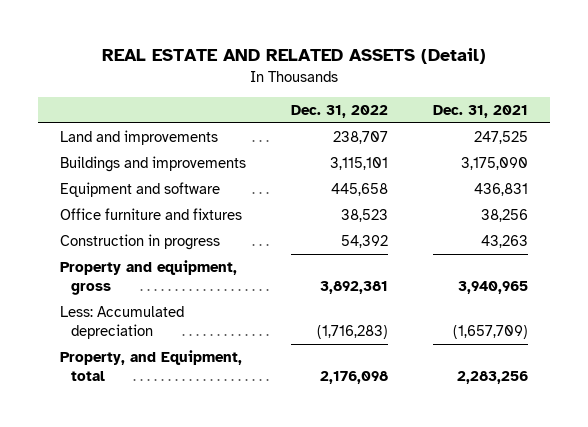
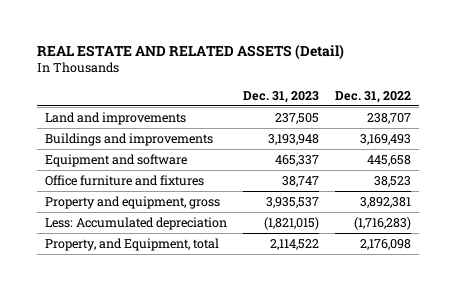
- | Dec. 31, 2022 | Dec. 31, 2021
+ | Dec. 31, 2023 | Dec. 31, 2022
- Buildings and improvements | 3,115,101 | 3,175,090
+ Buildings and improvements | 3,193,948 | 3,169,493
- Construction in progress | 54,392 | 43,263

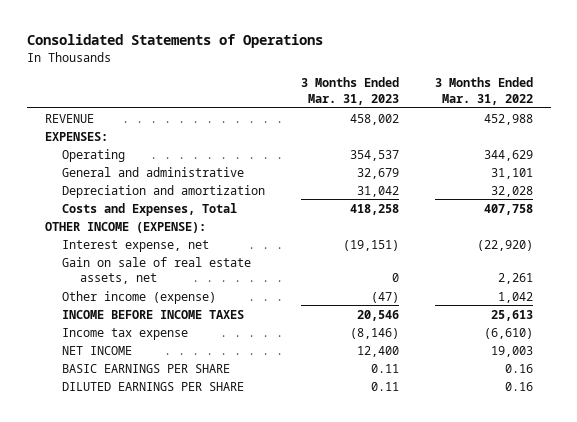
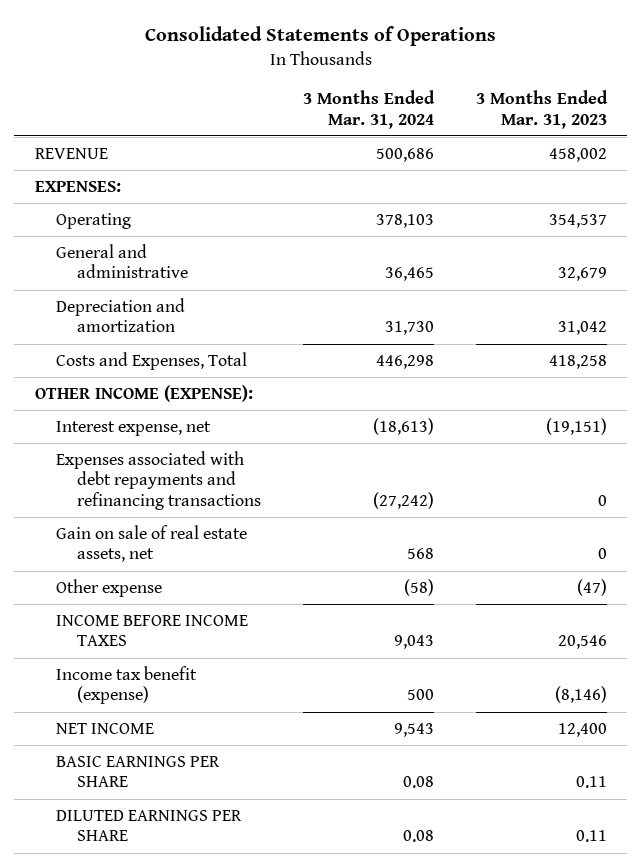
- | 3 Months Ended Mar. 31, 2023 | 3 Months Ended Mar. 31, 2022
+ | 3 Months Ended Mar. 31, 2024 | 3 Months Ended Mar. 31, 2023
+ Expenses associated with debt repayments and refinancing transactions | (27,242) | 0
- Other income (expense) | (47) | 1,042
+ Other expense | (58) | (47)
- Income tax expense | (8,146) | (6,610)
+ Income tax benefit (expense) | 500 | (8,146)

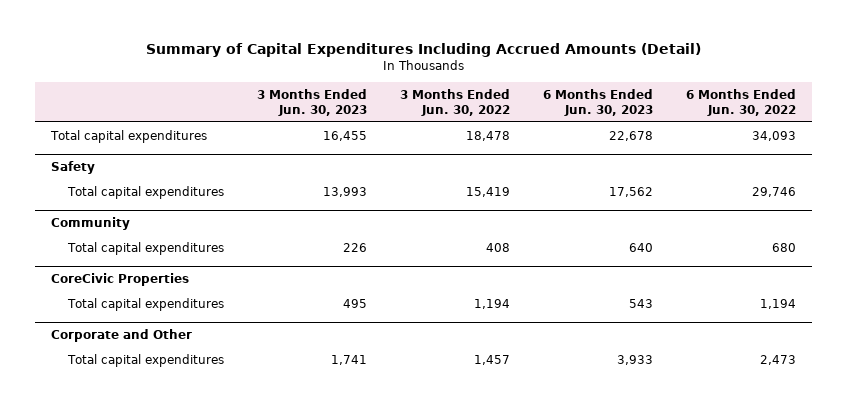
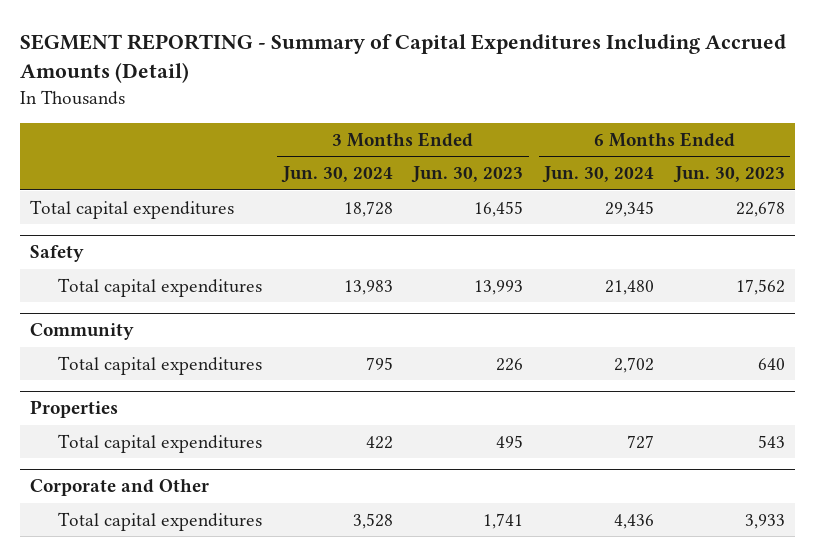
- Summary of Capital Expenditures Including Accrued Amounts (Detail)
+ SEGMENT REPORTING - Summary of Capital Expenditures Including Accrued Amounts (Detail)
- | 3 Months Ended Jun. 30, 2023 | 3 Months Ended Jun. 30, 2022 | 6 Months Ended Jun. 30, 2023 | 6 Months Ended Jun. 30, 2022
+ | 3 Months Ended Jun. 30, 2024 | 3 Months Ended Jun. 30, 2023 | 6 Months Ended Jun. 30, 2024 | 6 Months Ended Jun. 30, 2023
- CoreCivic Properties
+ Properties

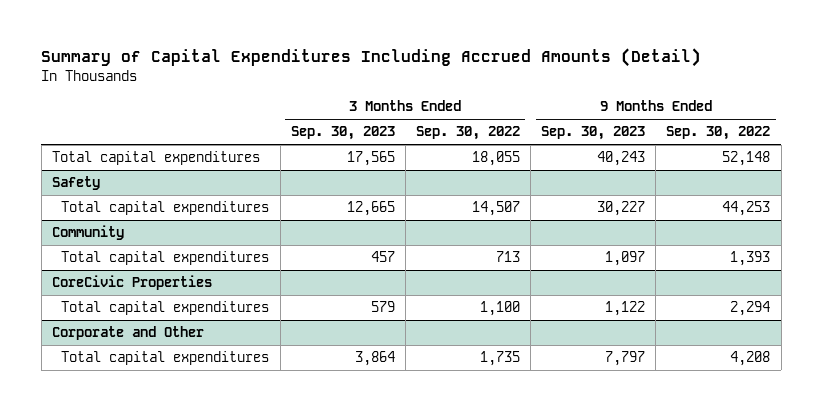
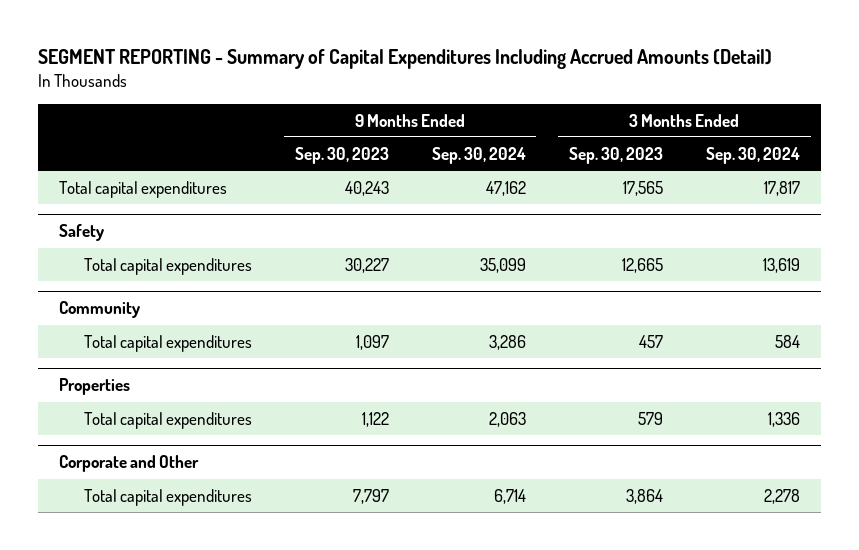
- Summary of Capital Expenditures Including Accrued Amounts (Detail)
+ SEGMENT REPORTING - Summary of Capital Expenditures Including Accrued Amounts (Detail)
- | 3 Months Ended Sep. 30, 2023 | 3 Months Ended Sep. 30, 2022 | 9 Months Ended Sep. 30, 2023 | 9 Months Ended Sep. 30, 2022
+ | 9 Months Ended Sep. 30, 2023 | 9 Months Ended Sep. 30, 2024 | 3 Months Ended Sep. 30, 2023 | 3 Months Ended Sep. 30, 2024
- CoreCivic Properties
+ Properties

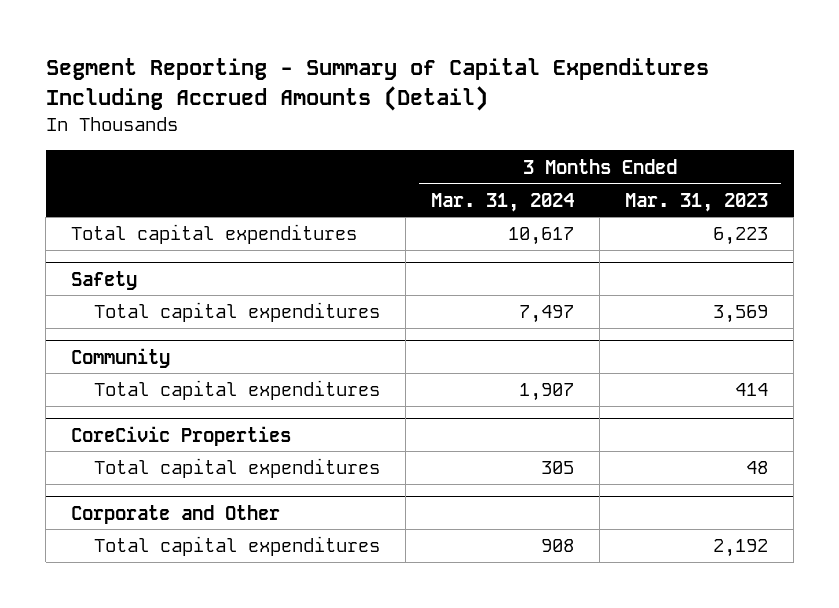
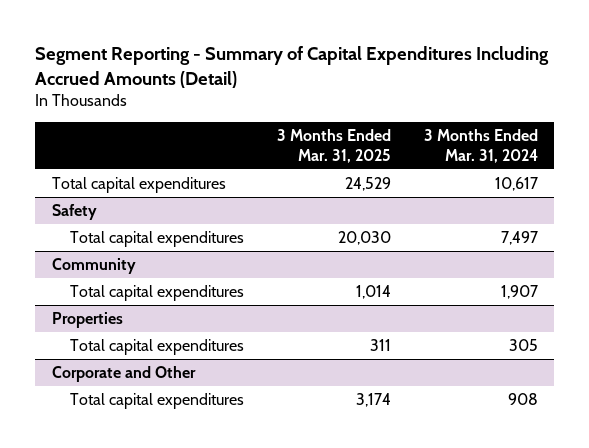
- | 3 Months Ended Mar. 31, 2024 | 3 Months Ended Mar. 31, 2023
+ | 3 Months Ended Mar. 31, 2025 | 3 Months Ended Mar. 31, 2024
- CoreCivic Properties
+ Properties

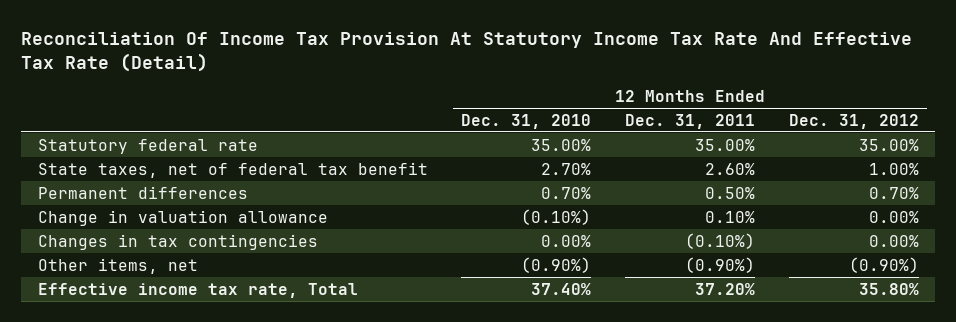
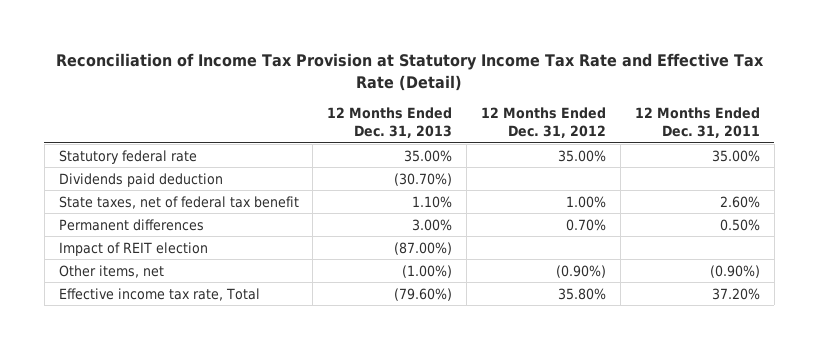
- Reconciliation Of Income Tax Provision At Statutory Income Tax Rate And Effective Tax Rate (Detail)
+ Reconciliation of Income Tax Provision at Statutory Income Tax Rate and Effective Tax Rate (Detail)
- | 12 Months Ended Dec. 31, 2010 | 12 Months Ended Dec. 31, 2011 | 12 Months Ended Dec. 31, 2012
+ | 12 Months Ended Dec. 31, 2013 | 12 Months Ended Dec. 31, 2012 | 12 Months Ended Dec. 31, 2011
+ Dividends paid deduction | (30.70%) | |
- Change in valuation allowance | (0.10%) | 0.10% | 0.00%
- Changes in tax contingencies | 0.00% | (0.10%) | 0.00%
+ Impact of REIT election | (87.00%) | |

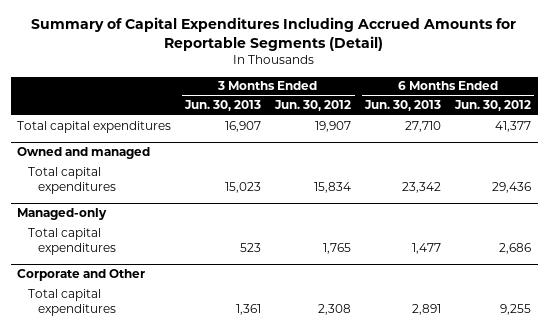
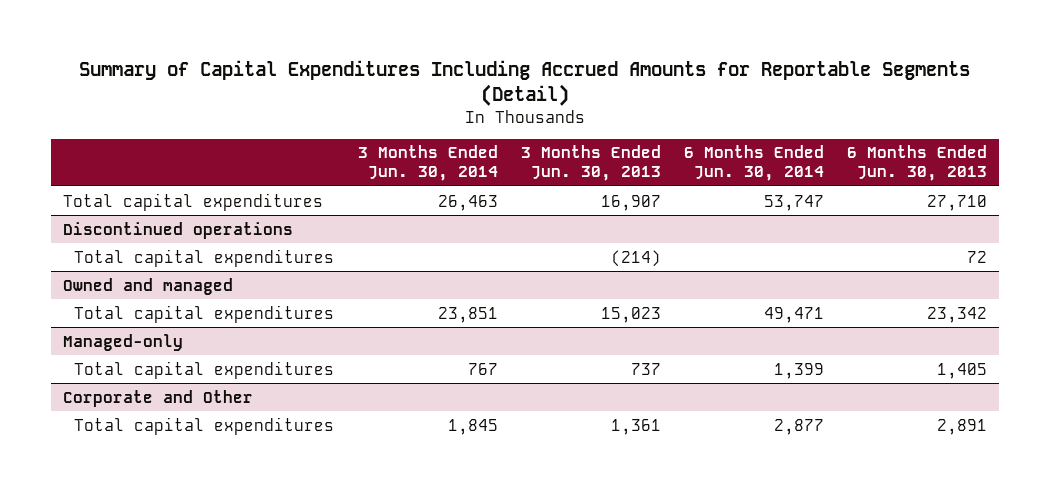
- | 3 Months Ended Jun. 30, 2013 | 3 Months Ended Jun. 30, 2012 | 6 Months Ended Jun. 30, 2013 | 6 Months Ended Jun. 30, 2012
+ | 3 Months Ended Jun. 30, 2014 | 3 Months Ended Jun. 30, 2013 | 6 Months Ended Jun. 30, 2014 | 6 Months Ended Jun. 30, 2013
+ Discontinued operations
+ Total capital expenditures | | (214) | | 72
@ Managed-only
- Total capital expenditures | 523 | 1,765 | 1,477 | 2,686
+ Total capital expenditures | 767 | 737 | 1,399 | 1,405

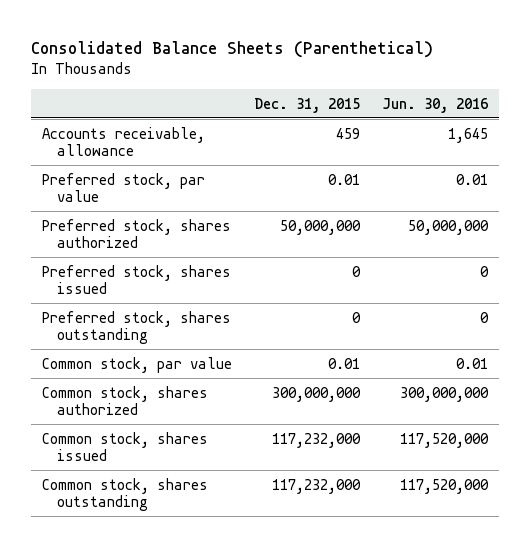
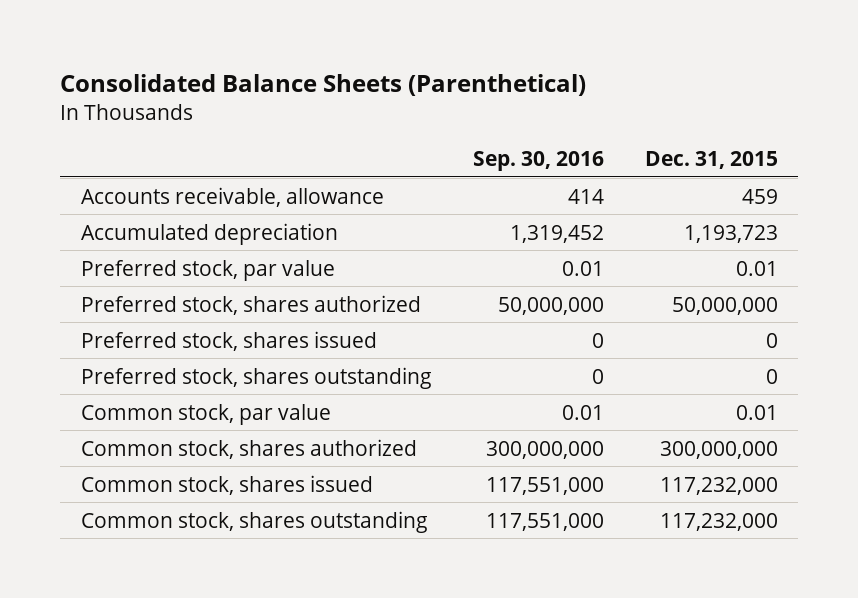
- | Dec. 31, 2015 | Jun. 30, 2016
+ | Sep. 30, 2016 | Dec. 31, 2015
+ Accumulated depreciation | 1,319,452 | 1,193,723

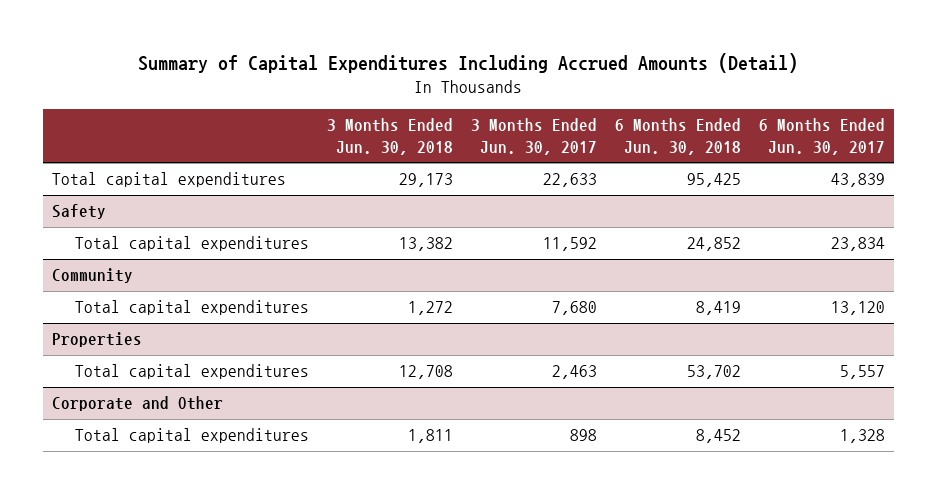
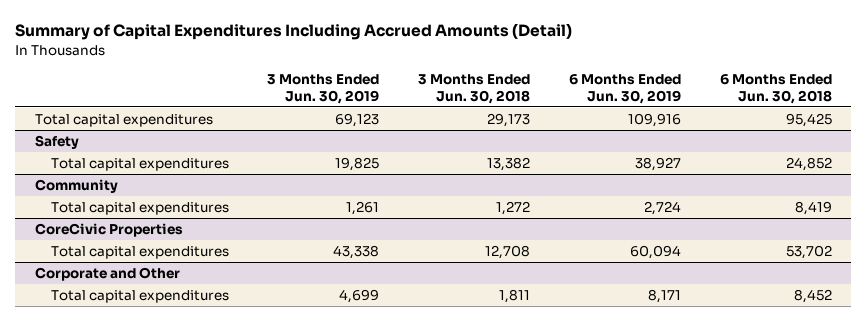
- | 3 Months Ended Jun. 30, 2018 | 3 Months Ended Jun. 30, 2017 | 6 Months Ended Jun. 30, 2018 | 6 Months Ended Jun. 30, 2017
+ | 3 Months Ended Jun. 30, 2019 | 3 Months Ended Jun. 30, 2018 | 6 Months Ended Jun. 30, 2019 | 6 Months Ended Jun. 30, 2018
- Properties
+ CoreCivic Properties

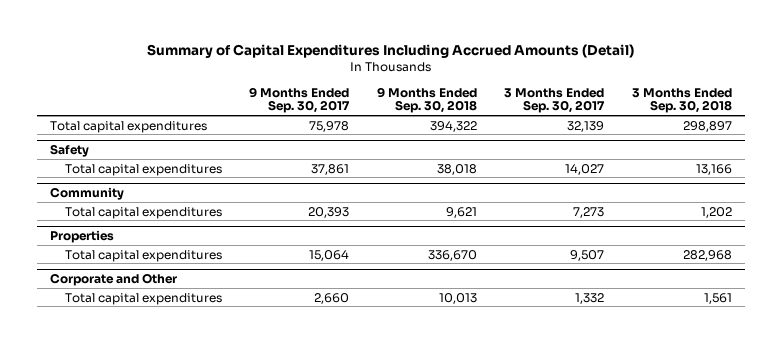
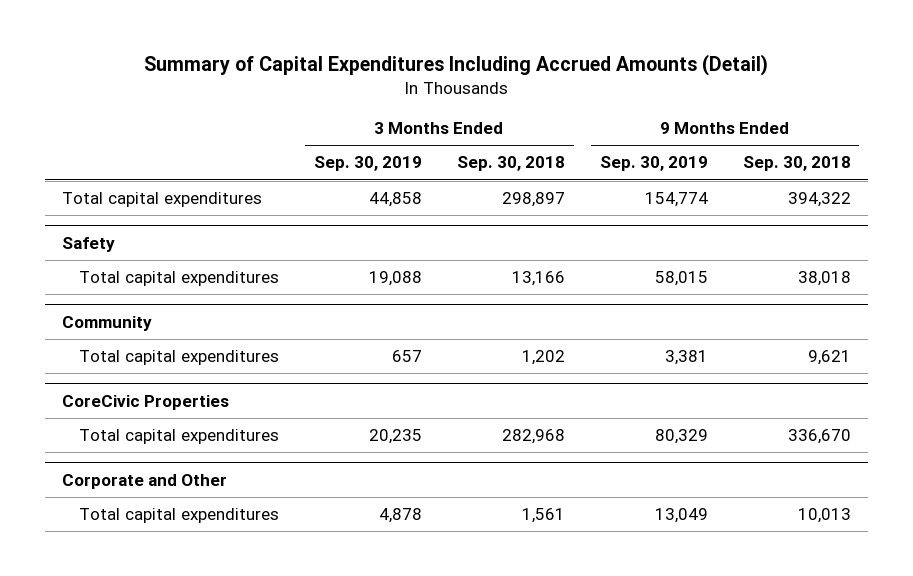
- | 9 Months Ended Sep. 30, 2017 | 9 Months Ended Sep. 30, 2018 | 3 Months Ended Sep. 30, 2017 | 3 Months Ended Sep. 30, 2018
+ | 3 Months Ended Sep. 30, 2019 | 3 Months Ended Sep. 30, 2018 | 9 Months Ended Sep. 30, 2019 | 9 Months Ended Sep. 30, 2018
- Properties
+ CoreCivic Properties

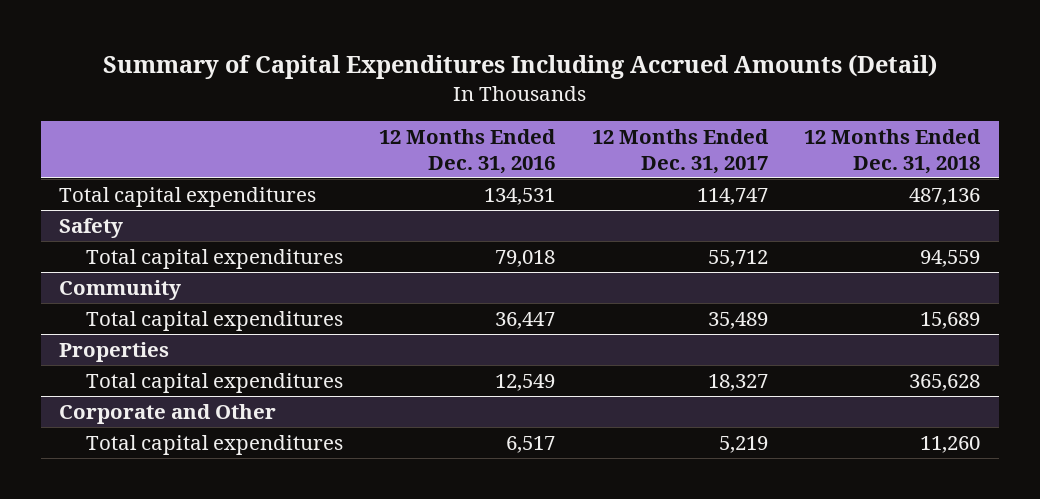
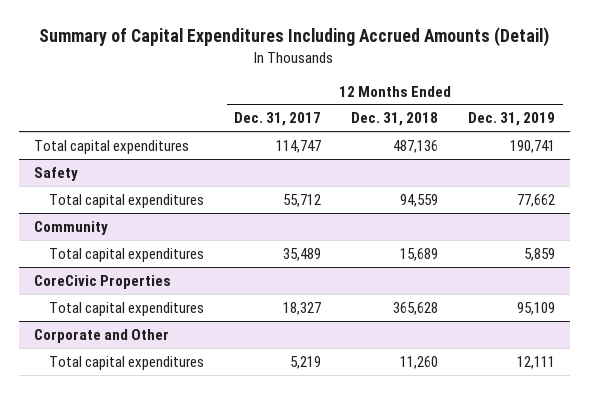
- | 12 Months Ended Dec. 31, 2016 | 12 Months Ended Dec. 31, 2017 | 12 Months Ended Dec. 31, 2018
+ | 12 Months Ended Dec. 31, 2017 | 12 Months Ended Dec. 31, 2018 | 12 Months Ended Dec. 31, 2019
- Properties
+ CoreCivic Properties

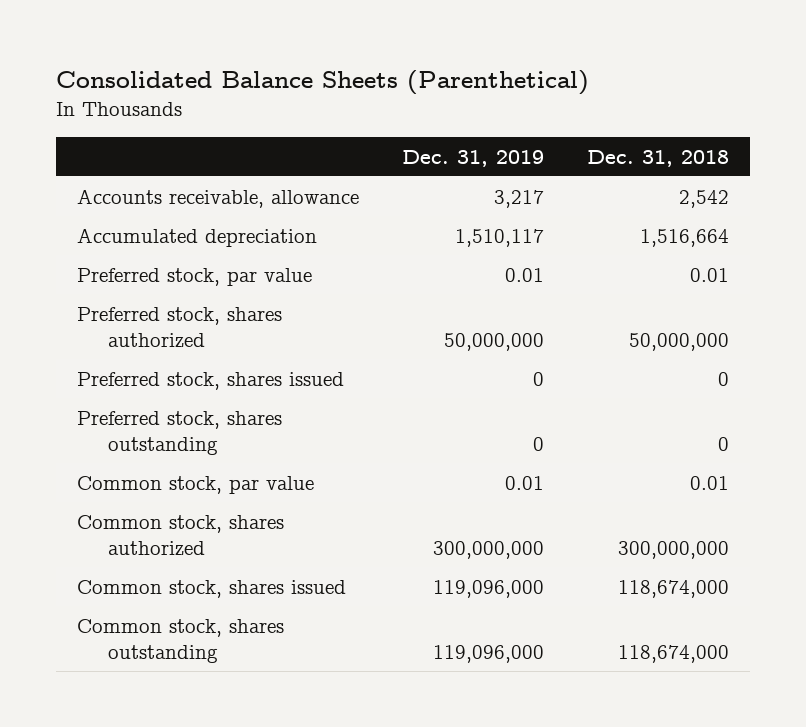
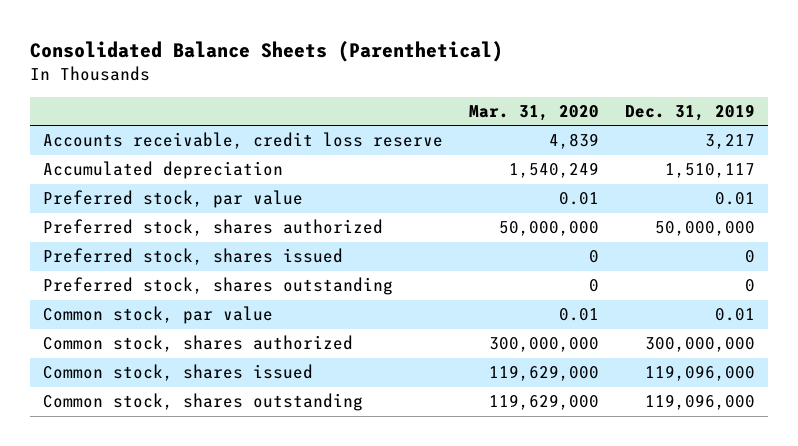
- | Dec. 31, 2019 | Dec. 31, 2018
+ | Mar. 31, 2020 | Dec. 31, 2019
- Accounts receivable, allowance | 3,217 | 2,542
+ Accounts receivable, credit loss reserve | 4,839 | 3,217

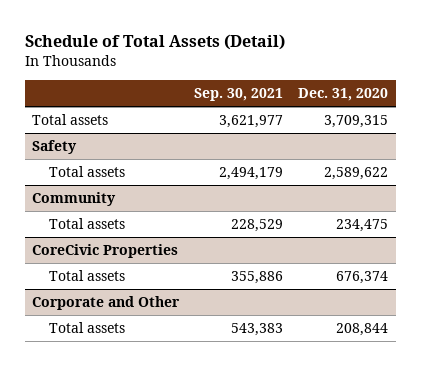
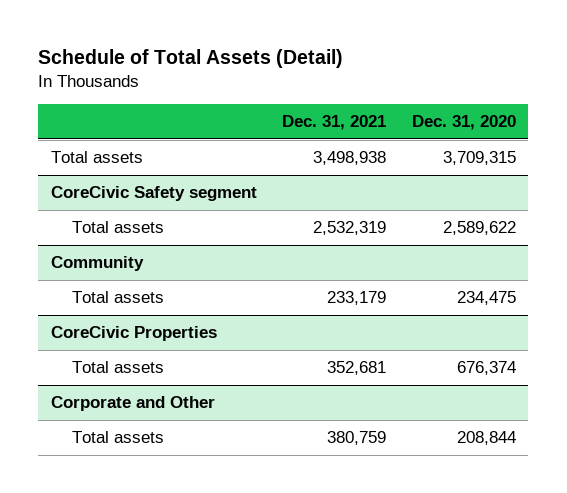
- | Sep. 30, 2021 | Dec. 31, 2020
+ | Dec. 31, 2021 | Dec. 31, 2020
- Safety
+ CoreCivic Safety segment

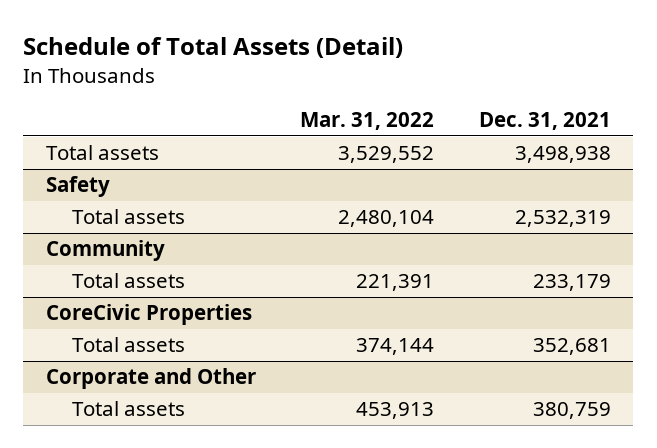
- | Dec. 31, 2021 | Dec. 31, 2020
+ | Mar. 31, 2022 | Dec. 31, 2021
- CoreCivic Safety segment
+ Safety

